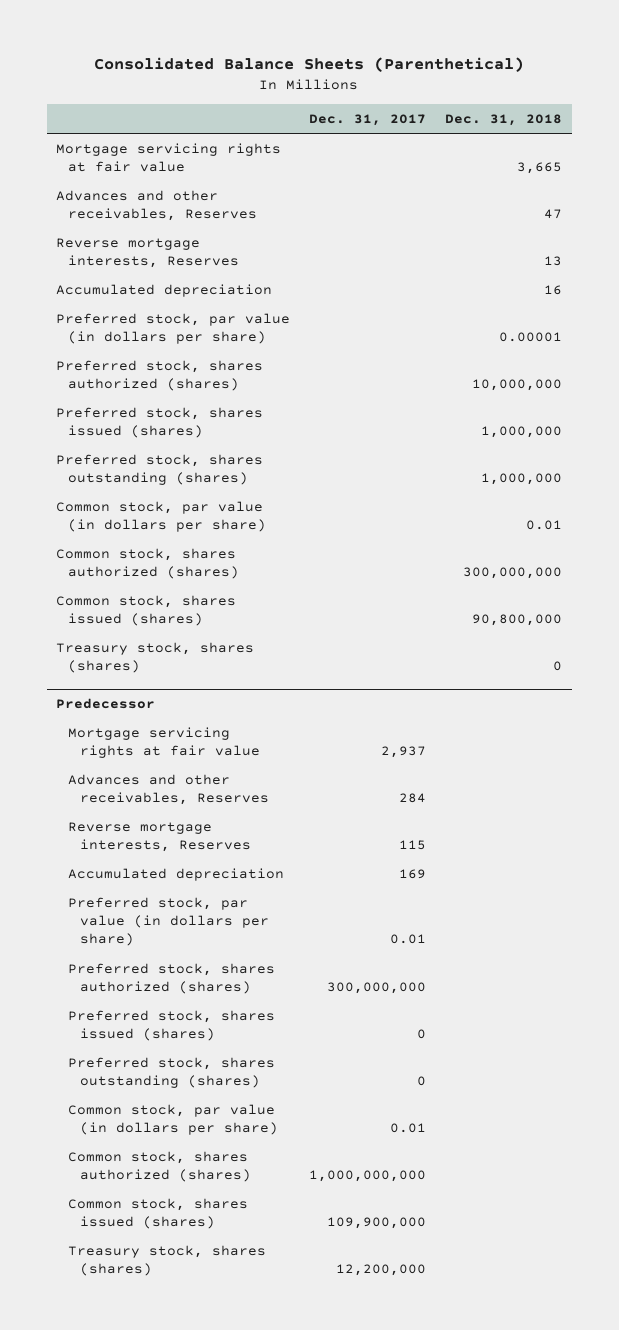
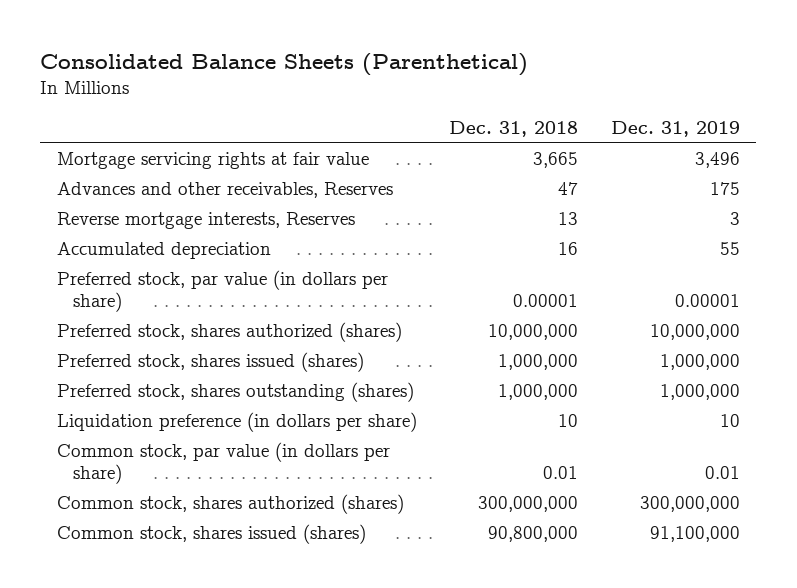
- | Dec. 31, 2017 | Dec. 31, 2018
+ | Dec. 31, 2018 | Dec. 31, 2019
+ Liquidation preference (in dollars per share) | 10 | 10
- Treasury stock, shares (shares) | | 0
- Predecessor
- Mortgage servicing rights at fair value | 2,937 |
- Advances and other receivables, Reserves | 284 |
- Reverse mortgage interests, Reserves | 115 |
- Accumulated depreciation | 169 |
- Preferred stock, par value (in dollars per share) | 0.01 |
- Preferred stock, shares authorized (shares) | 300,000,000 |
- Preferred stock, shares issued (shares) | 0 |
- Preferred stock, shares outstanding (shares) | 0 |
- Common stock, par value (in dollars per share) | 0.01 |
- Common stock, shares authorized (shares) | 1,000,000,000 |
- Common stock, shares issued (shares) | 109,900,000 |
- Treasury stock, shares (shares) | 12,200,000 |

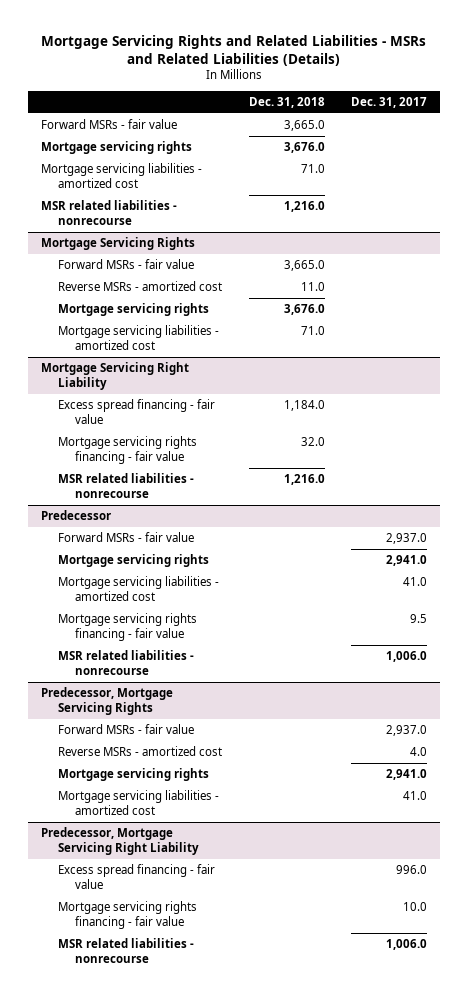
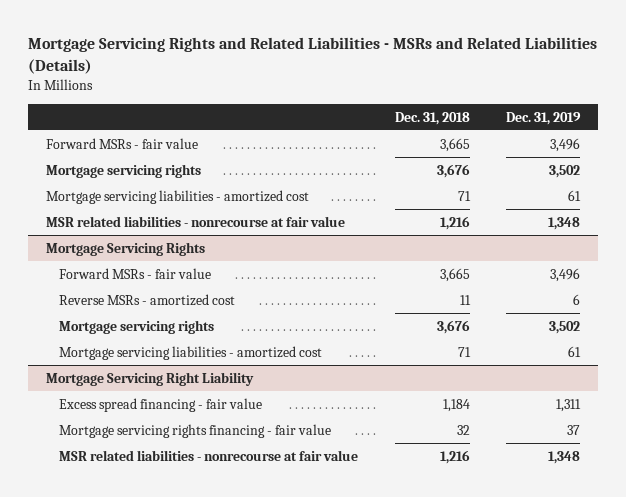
- | Dec. 31, 2018 | Dec. 31, 2017
+ | Dec. 31, 2018 | Dec. 31, 2019
- Forward MSRs - fair value | 3,665.0 |
- Mortgage servicing rights | 3,676.0 |
- Mortgage servicing liabilities - amortized cost | 71.0 |
- MSR related liabilities - nonrecourse | 1,216.0 |
+ Forward MSRs - fair value | 3,665 | 3,496
+ Mortgage servicing rights | 3,676 | 3,502
+ Mortgage servicing liabilities - amortized cost | 71 | 61
+ MSR related liabilities - nonrecourse at fair value | 1,216 | 1,348
@ Mortgage Servicing Rights
- Forward MSRs - fair value | 3,665.0 |
- Reverse MSRs - amortized cost | 11.0 |
- Mortgage servicing rights | 3,676.0 |
- Mortgage servicing liabilities - amortized cost | 71.0 |
+ Forward MSRs - fair value | 3,665 | 3,496
+ Reverse MSRs - amortized cost | 11 | 6
+ Mortgage servicing rights | 3,676 | 3,502
+ Mortgage servicing liabilities - amortized cost | 71 | 61
@ Mortgage Servicing Right Liability
- Excess spread financing - fair value | 1,184.0 |
- Mortgage servicing rights financing - fair value | 32.0 |
- MSR related liabilities - nonrecourse | 1,216.0 |
- Predecessor
- Forward MSRs - fair value | | 2,937.0
- Mortgage servicing rights | | 2,941.0
- Mortgage servicing liabilities - amortized cost | | 41.0
- Mortgage servicing rights financing - fair value | | 9.5
- MSR related liabilities - nonrecourse | | 1,006.0
- Predecessor, Mortgage Servicing Rights
- Forward MSRs - fair value | | 2,937.0
- Reverse MSRs - amortized cost | | 4.0
- Mortgage servicing rights | | 2,941.0
- Mortgage servicing liabilities - amortized cost | | 41.0
- Predecessor, Mortgage Servicing Right Liability
- Excess spread financing - fair value | | 996.0
- Mortgage servicing rights financing - fair value | | 10.0
- MSR related liabilities - nonrecourse | | 1,006.0
@ Mortgage Servicing Right Liability
+ Excess spread financing - fair value | 1,184 | 1,311
+ Mortgage servicing rights financing - fair value | 32 | 37
+ MSR related liabilities - nonrecourse at fair value | 1,216 | 1,348

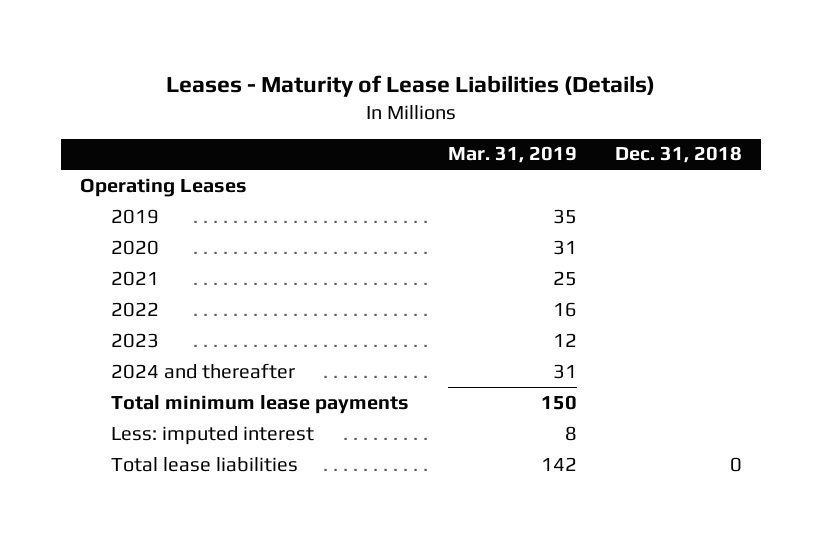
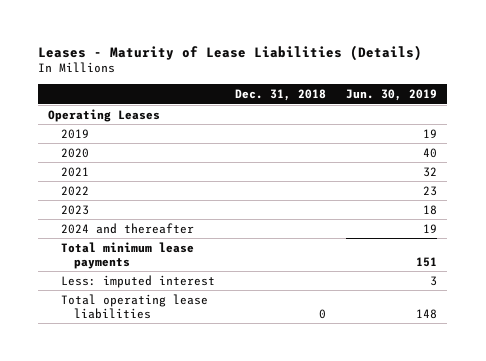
- | Mar. 31, 2019 | Dec. 31, 2018
+ | Dec. 31, 2018 | Jun. 30, 2019
- Total lease liabilities | 142 | 0
+ Total operating lease liabilities | 0 | 148

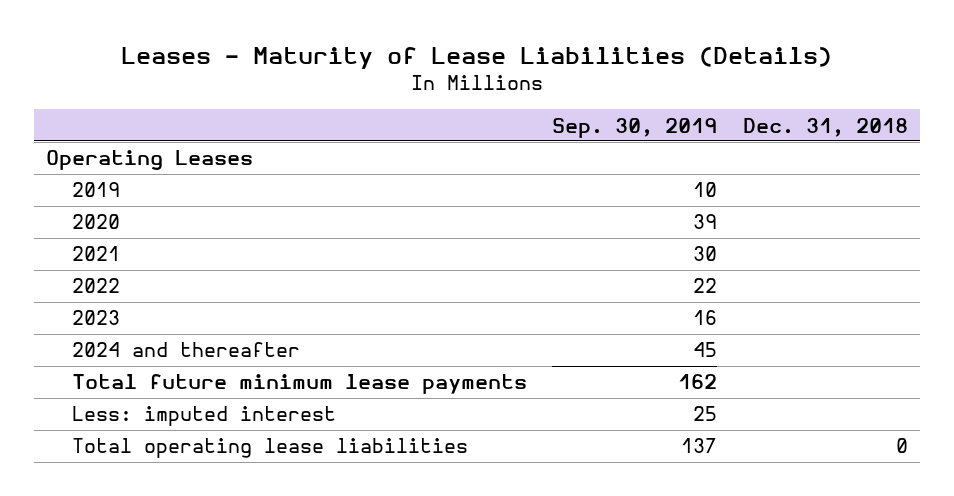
- | Dec. 31, 2018 | Jun. 30, 2019
+ | Sep. 30, 2019 | Dec. 31, 2018
- Total minimum lease payments | | 151
+ Total future minimum lease payments | 162 |

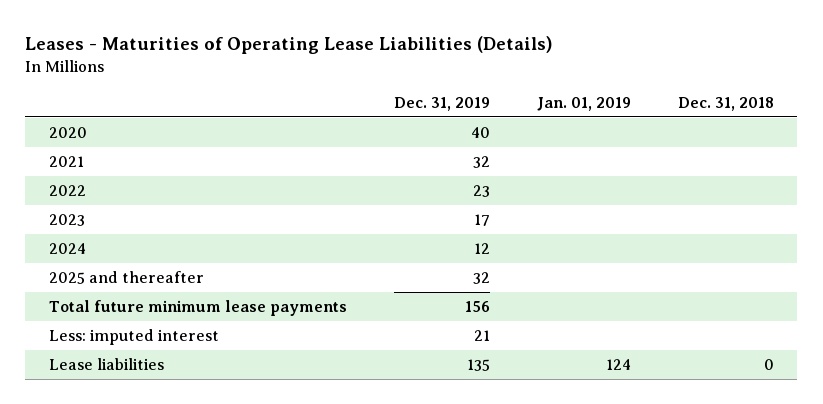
- Leases - Maturity of Lease Liabilities (Details)
+ Leases - Maturities of Operating Lease Liabilities (Details)
- | Sep. 30, 2019 | Dec. 31, 2018
+ | Dec. 31, 2019 | Jan. 01, 2019 | Dec. 31, 2018
- Operating Leases
- 2019 | 10 |
- 2024 and thereafter | 45 |
+ 2024 | 12 | |
+ 2025 and thereafter | 32 | |
- Total operating lease liabilities | 137 | 0
+ Lease liabilities | 135 | 124 | 0

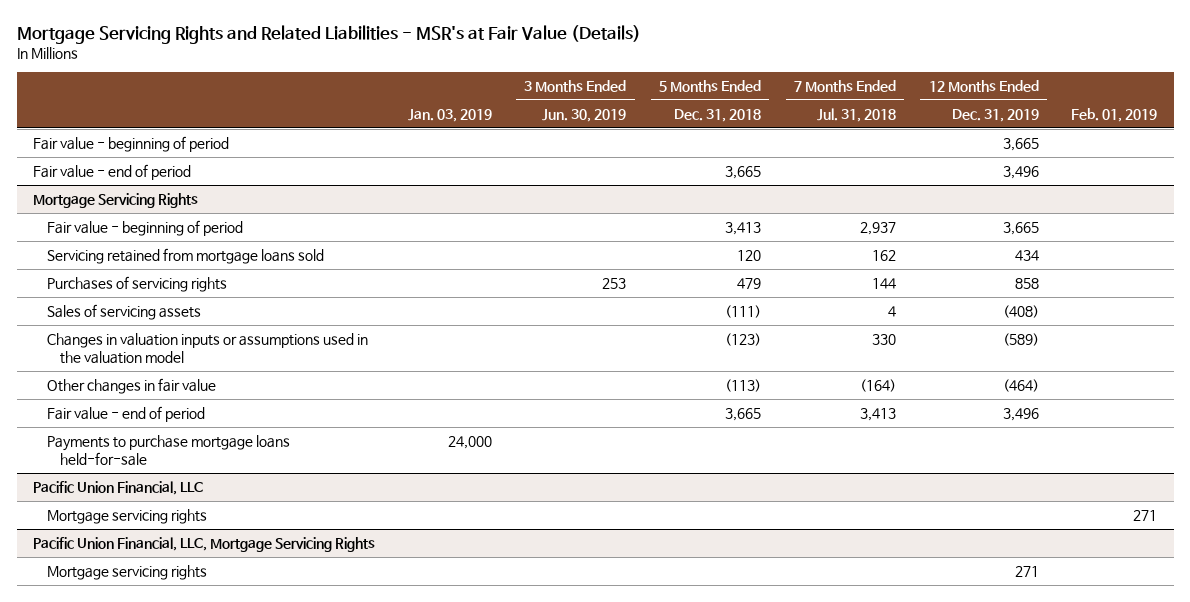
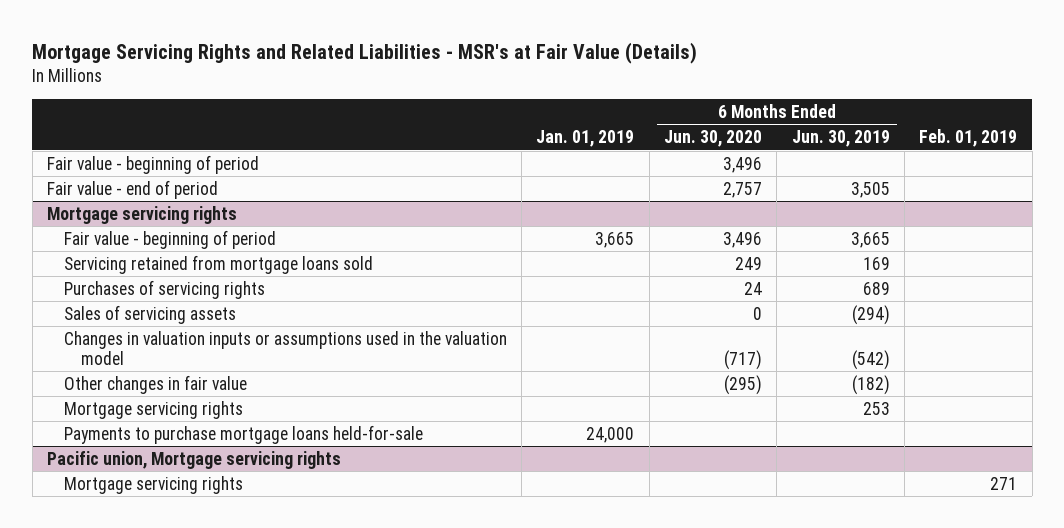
- | Jan. 03, 2019 | 3 Months Ended Jun. 30, 2019 | 5 Months Ended Dec. 31, 2018 | 7 Months Ended Jul. 31, 2018 | 12 Months Ended Dec. 31, 2019 | Feb. 01, 2019
+ | Jan. 01, 2019 | 6 Months Ended Jun. 30, 2020 | 6 Months Ended Jun. 30, 2019 | Feb. 01, 2019
- Mortgage Servicing Rights
+ Mortgage servicing rights
- Fair value - end of period | | | 3,665 | 3,413 | 3,496 |
+ Mortgage servicing rights | | | 253 |
- Pacific Union Financial, LLC
+ Pacific union, Mortgage servicing rights
- Pacific Union Financial, LLC, Mortgage Servicing Rights
- Mortgage servicing rights | | | | | 271 |

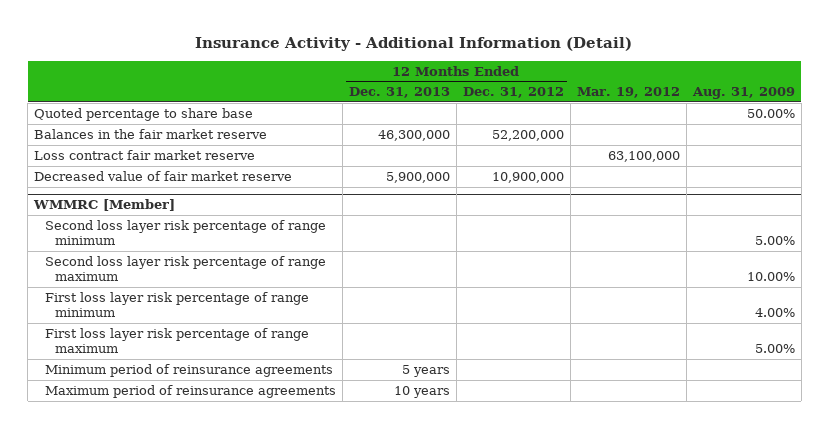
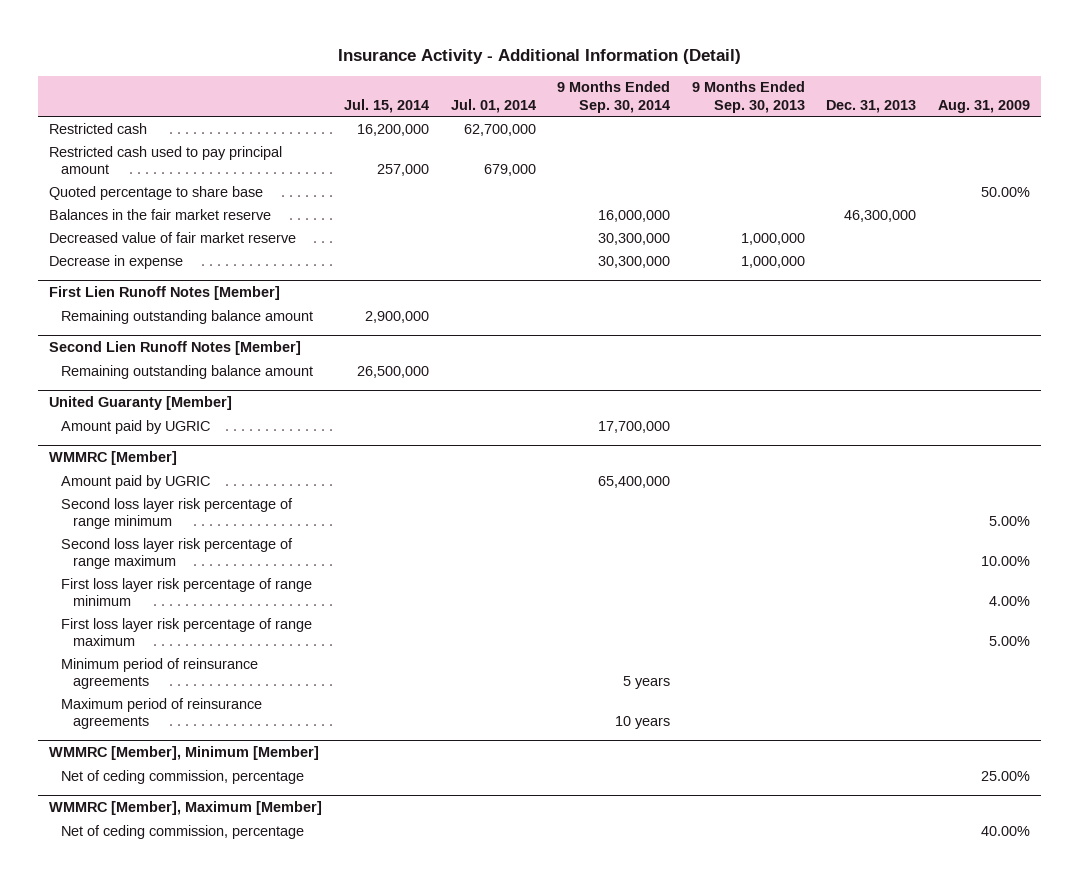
- | 12 Months Ended Dec. 31, 2013 | 12 Months Ended Dec. 31, 2012 | Mar. 19, 2012 | Aug. 31, 2009
+ | Jul. 15, 2014 | Jul. 01, 2014 | 9 Months Ended Sep. 30, 2014 | 9 Months Ended Sep. 30, 2013 | Dec. 31, 2013 | Aug. 31, 2009
+ Restricted cash | 16,200,000 | 62,700,000 | | | |
+ Restricted cash used to pay principal amount | 257,000 | 679,000 | | | |
- Loss contract fair market reserve | | | 63,100,000 |
+ Decrease in expense | | | 30,300,000 | 1,000,000 | |
+ First Lien Runoff Notes [Member]
+ Remaining outstanding balance amount | 2,900,000 | | | | |
+ Second Lien Runoff Notes [Member]
+ Remaining outstanding balance amount | 26,500,000 | | | | |
+ United Guaranty [Member]
+ Amount paid by UGRIC | | | 17,700,000 | | |
@ WMMRC [Member]
+ Amount paid by UGRIC | | | 65,400,000 | | |
+ WMMRC [Member], Minimum [Member]
+ Net of ceding commission, percentage | | | | | | 25.00%
+ WMMRC [Member], Maximum [Member]
+ Net of ceding commission, percentage | | | | | | 40.00%

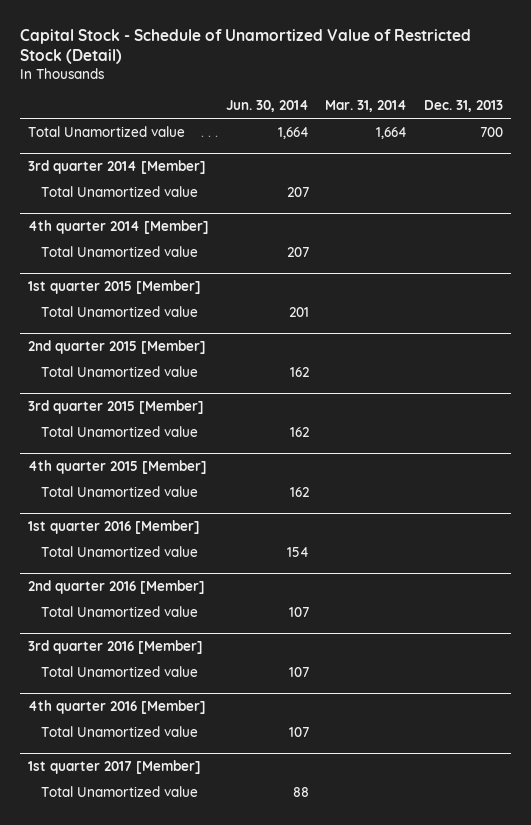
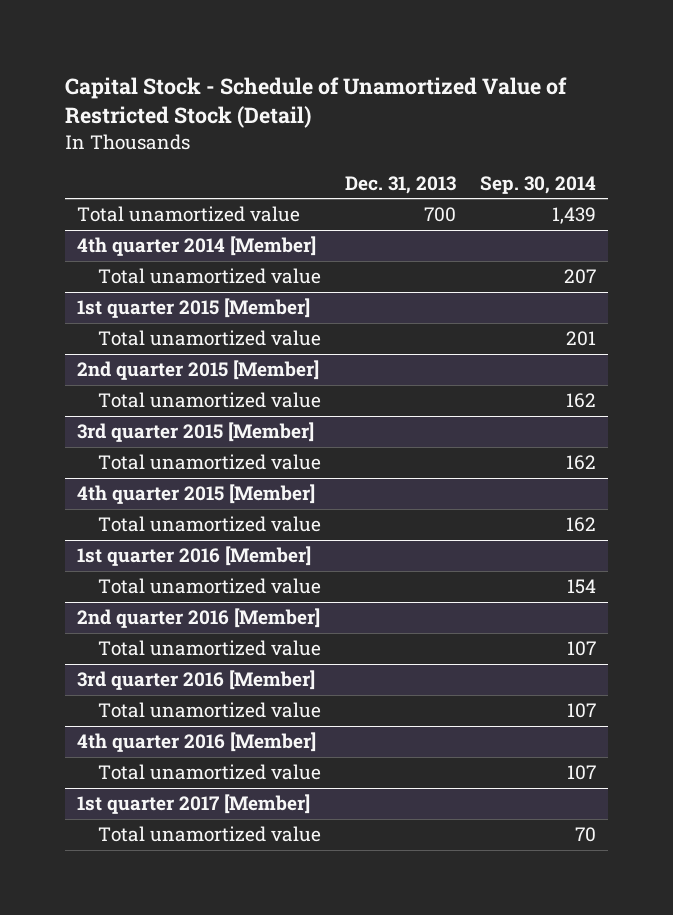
- | Jun. 30, 2014 | Mar. 31, 2014 | Dec. 31, 2013
+ | Dec. 31, 2013 | Sep. 30, 2014
- Total Unamortized value | 1,664 | 1,664 | 700
- 3rd quarter 2014 [Member]
- Total Unamortized value | 207 | |
+ Total unamortized value | 700 | 1,439
@ 4th quarter 2014 [Member]
- Total Unamortized value | 207 | |
+ Total unamortized value | | 207
@ 1st quarter 2015 [Member]
- Total Unamortized value | 201 | |
+ Total unamortized value | | 201
@ 2nd quarter 2015 [Member]
- Total Unamortized value | 162 | |
+ Total unamortized value | | 162
@ 3rd quarter 2015 [Member]
- Total Unamortized value | 162 | |
+ Total unamortized value | | 162
@ 4th quarter 2015 [Member]
- Total Unamortized value | 162 | |
+ Total unamortized value | | 162
@ 1st quarter 2016 [Member]
- Total Unamortized value | 154 | |
+ Total unamortized value | | 154
@ 2nd quarter 2016 [Member]
- Total Unamortized value | 107 | |
+ Total unamortized value | | 107
@ 3rd quarter 2016 [Member]
- Total Unamortized value | 107 | |
+ Total unamortized value | | 107
@ 4th quarter 2016 [Member]
- Total Unamortized value | 107 | |
+ Total unamortized value | | 107
@ 1st quarter 2017 [Member]
- Total Unamortized value | 88 | |
+ Total unamortized value | | 70

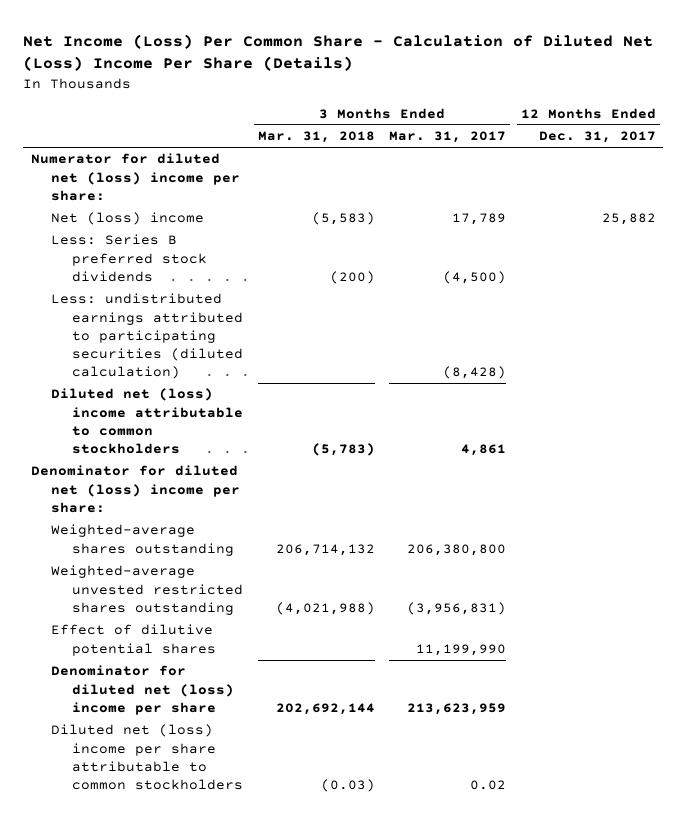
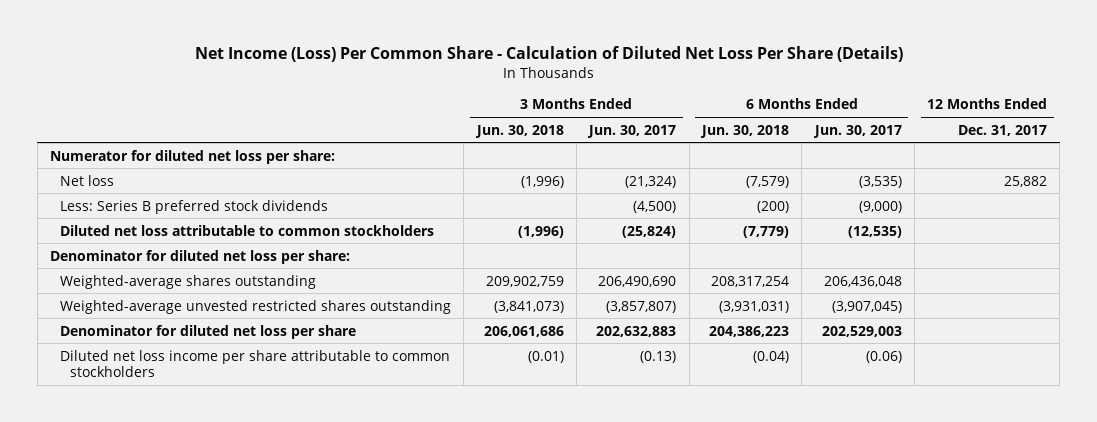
- Net Income (Loss) Per Common Share - Calculation of Diluted Net (Loss) Income Per Share (Details)
+ Net Income (Loss) Per Common Share - Calculation of Diluted Net Loss Per Share (Details)
- | 3 Months Ended Mar. 31, 2018 | 3 Months Ended Mar. 31, 2017 | 12 Months Ended Dec. 31, 2017
+ | 3 Months Ended Jun. 30, 2018 | 3 Months Ended Jun. 30, 2017 | 6 Months Ended Jun. 30, 2018 | 6 Months Ended Jun. 30, 2017 | 12 Months Ended Dec. 31, 2017
- Numerator for diluted net (loss) income per share:
- Net (loss) income | (5,583) | 17,789 | 25,882
+ Numerator for diluted net loss per share:
+ Net loss | (1,996) | (21,324) | (7,579) | (3,535) | 25,882
- Less: undistributed earnings attributed to participating securities (diluted calculation) | | (8,428) |
- Diluted net (loss) income attributable to common stockholders | (5,783) | 4,861 |
- Denominator for diluted net (loss) income per share:
+ Diluted net loss attributable to common stockholders | (1,996) | (25,824) | (7,779) | (12,535) |
+ Denominator for diluted net loss per share:
- Effect of dilutive potential shares | | 11,199,990 |
- Denominator for diluted net (loss) income per share | 202,692,144 | 213,623,959 |
- Diluted net (loss) income per share attributable to common stockholders | (0.03) | 0.02 |
+ Denominator for diluted net loss per share | 206,061,686 | 202,632,883 | 204,386,223 | 202,529,003 |
+ Diluted net loss income per share attributable to common stockholders | (0.01) | (0.13) | (0.04) | (0.06) |

